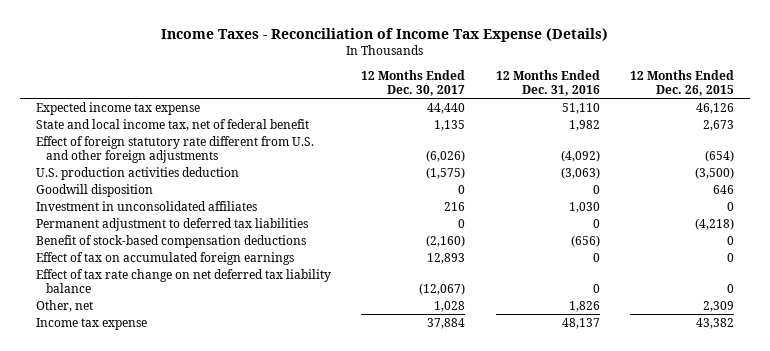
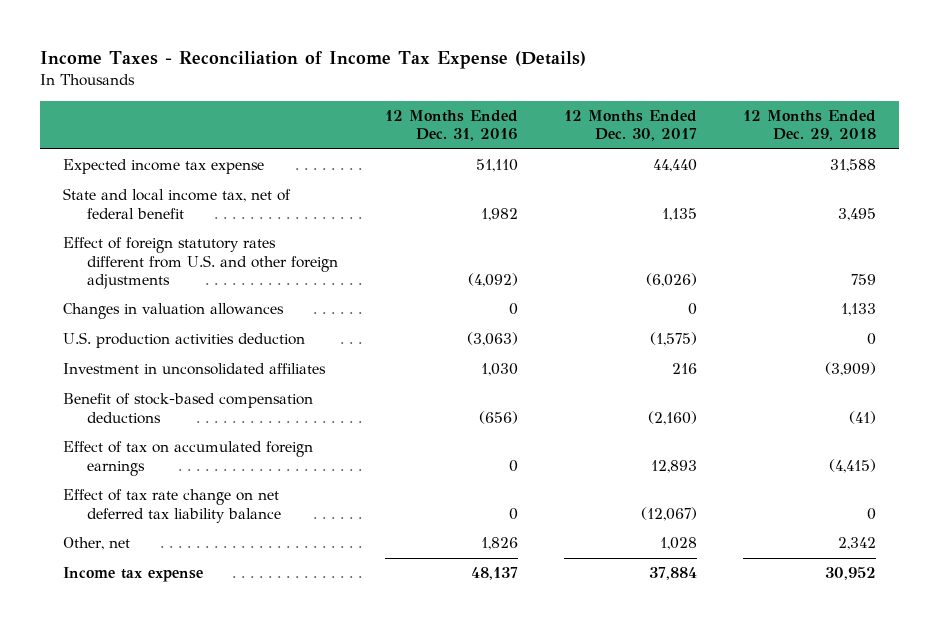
- | 12 Months Ended Dec. 30, 2017 | 12 Months Ended Dec. 31, 2016 | 12 Months Ended Dec. 26, 2015
+ | 12 Months Ended Dec. 31, 2016 | 12 Months Ended Dec. 30, 2017 | 12 Months Ended Dec. 29, 2018
- Effect of foreign statutory rate different from U.S. and other foreign adjustments | (6,026) | (4,092) | (654)
+ Effect of foreign statutory rates different from U.S. and other foreign adjustments | (4,092) | (6,026) | 759
+ Changes in valuation allowances | 0 | 0 | 1,133
- Goodwill disposition | 0 | 0 | 646
- Permanent adjustment to deferred tax liabilities | 0 | 0 | (4,218)

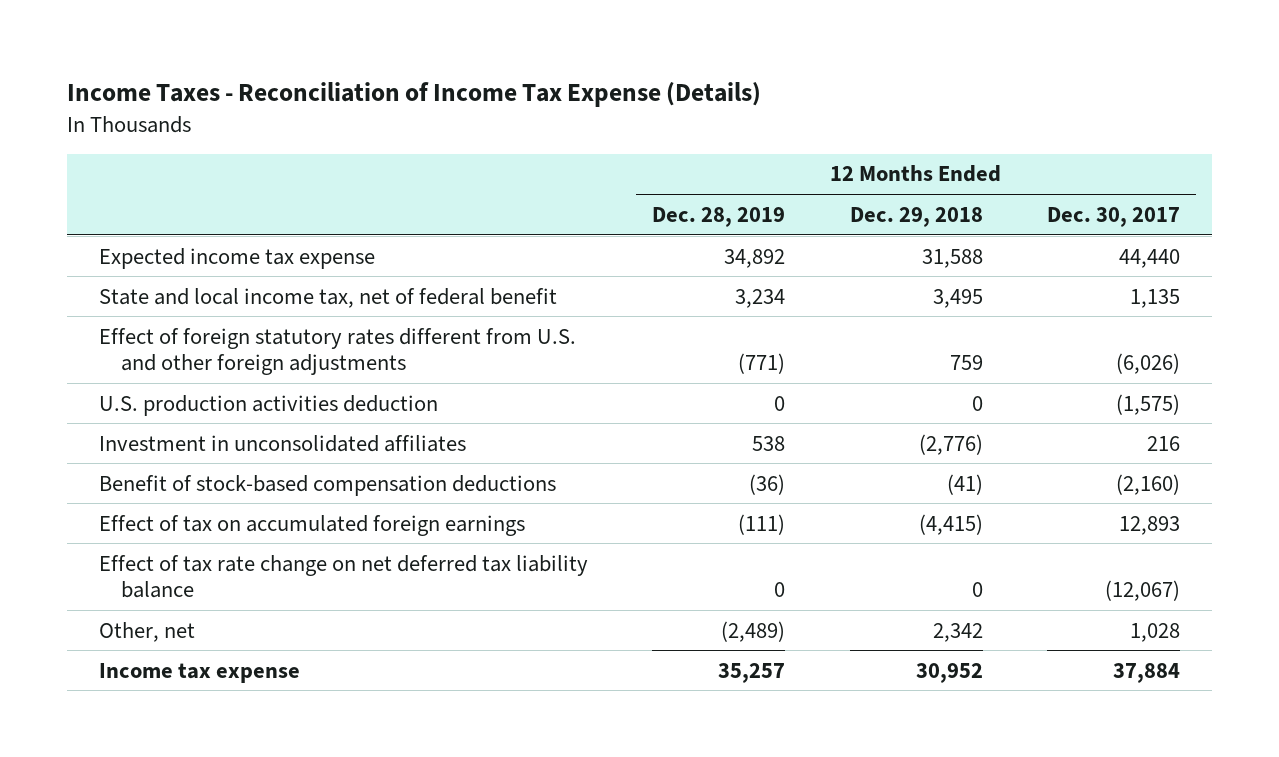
- | 12 Months Ended Dec. 31, 2016 | 12 Months Ended Dec. 30, 2017 | 12 Months Ended Dec. 29, 2018
+ | 12 Months Ended Dec. 28, 2019 | 12 Months Ended Dec. 29, 2018 | 12 Months Ended Dec. 30, 2017
- Changes in valuation allowances | 0 | 0 | 1,133
- Investment in unconsolidated affiliates | 1,030 | 216 | (3,909)
+ Investment in unconsolidated affiliates | 538 | (2,776) | 216

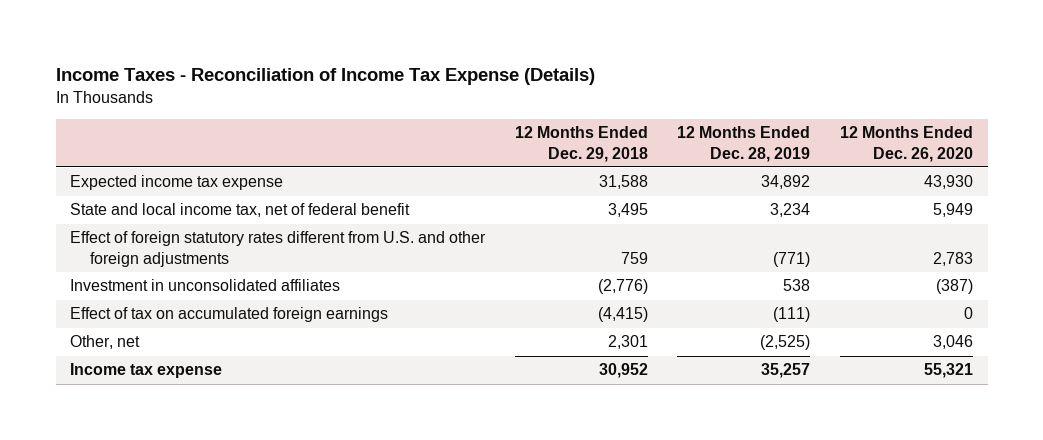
- | 12 Months Ended Dec. 28, 2019 | 12 Months Ended Dec. 29, 2018 | 12 Months Ended Dec. 30, 2017
+ | 12 Months Ended Dec. 29, 2018 | 12 Months Ended Dec. 28, 2019 | 12 Months Ended Dec. 26, 2020
- U.S. production activities deduction | 0 | 0 | (1,575)
- Benefit of stock-based compensation deductions | (36) | (41) | (2,160)
- Effect of tax rate change on net deferred tax liability balance | 0 | 0 | (12,067)
- Other, net | (2,489) | 2,342 | 1,028
+ Other, net | 2,301 | (2,525) | 3,046

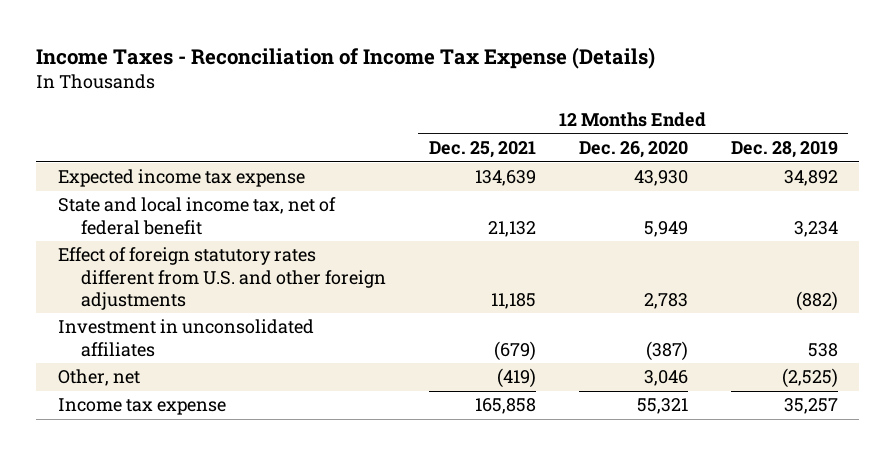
- | 12 Months Ended Dec. 29, 2018 | 12 Months Ended Dec. 28, 2019 | 12 Months Ended Dec. 26, 2020
+ | 12 Months Ended Dec. 25, 2021 | 12 Months Ended Dec. 26, 2020 | 12 Months Ended Dec. 28, 2019
- Effect of foreign statutory rates different from U.S. and other foreign adjustments | 759 | (771) | 2,783
+ Effect of foreign statutory rates different from U.S. and other foreign adjustments | 11,185 | 2,783 | (882)
- Effect of tax on accumulated foreign earnings | (4,415) | (111) | 0

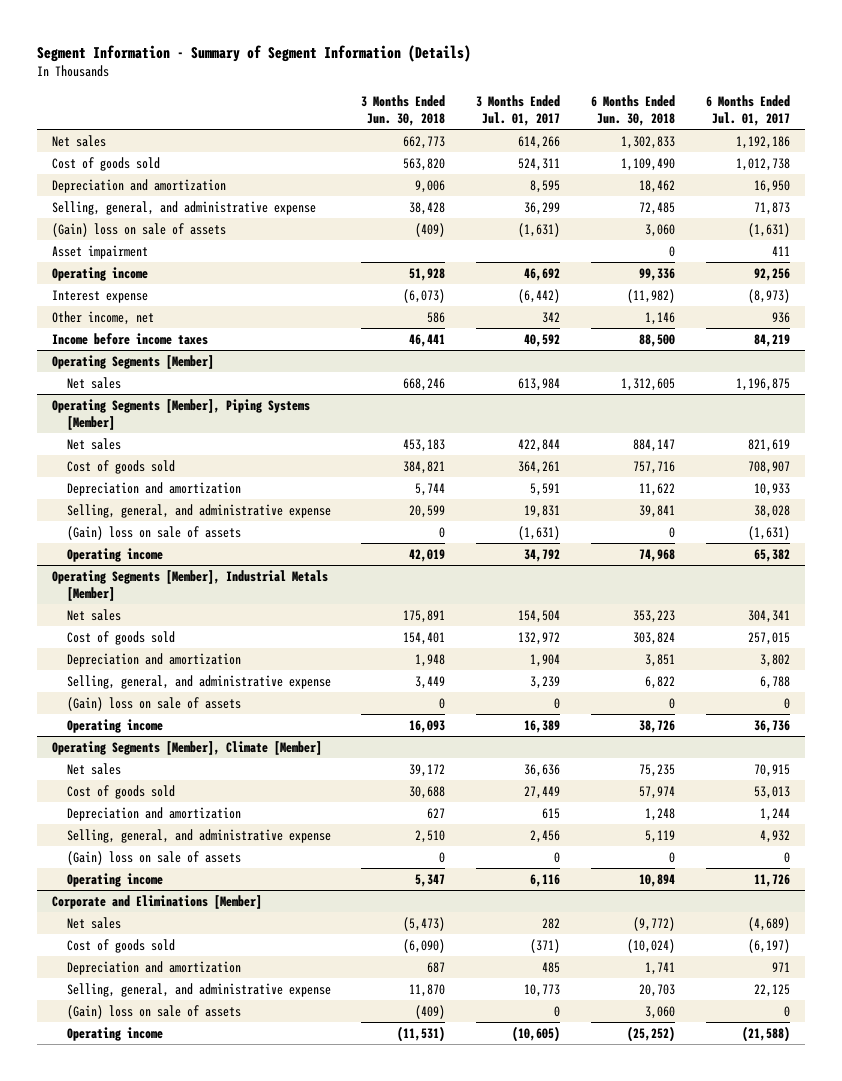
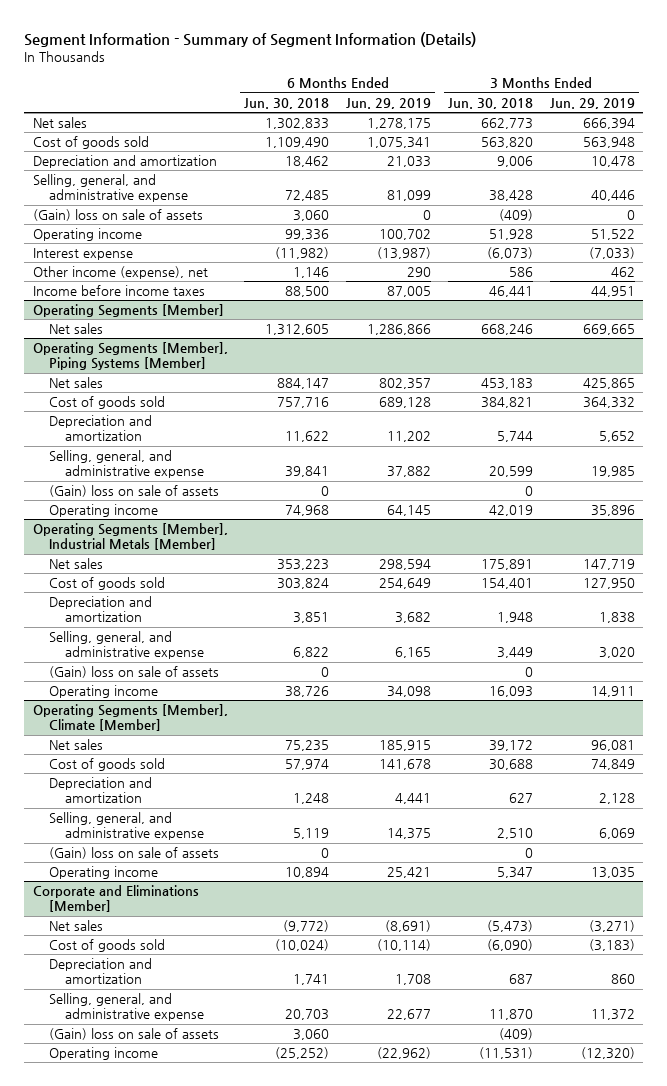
- | 3 Months Ended Jun. 30, 2018 | 3 Months Ended Jul. 01, 2017 | 6 Months Ended Jun. 30, 2018 | 6 Months Ended Jul. 01, 2017
+ | 6 Months Ended Jun. 30, 2018 | 6 Months Ended Jun. 29, 2019 | 3 Months Ended Jun. 30, 2018 | 3 Months Ended Jun. 29, 2019
- Asset impairment | | | 0 | 411
- Other income, net | 586 | 342 | 1,146 | 936
+ Other income (expense), net | 1,146 | 290 | 586 | 462

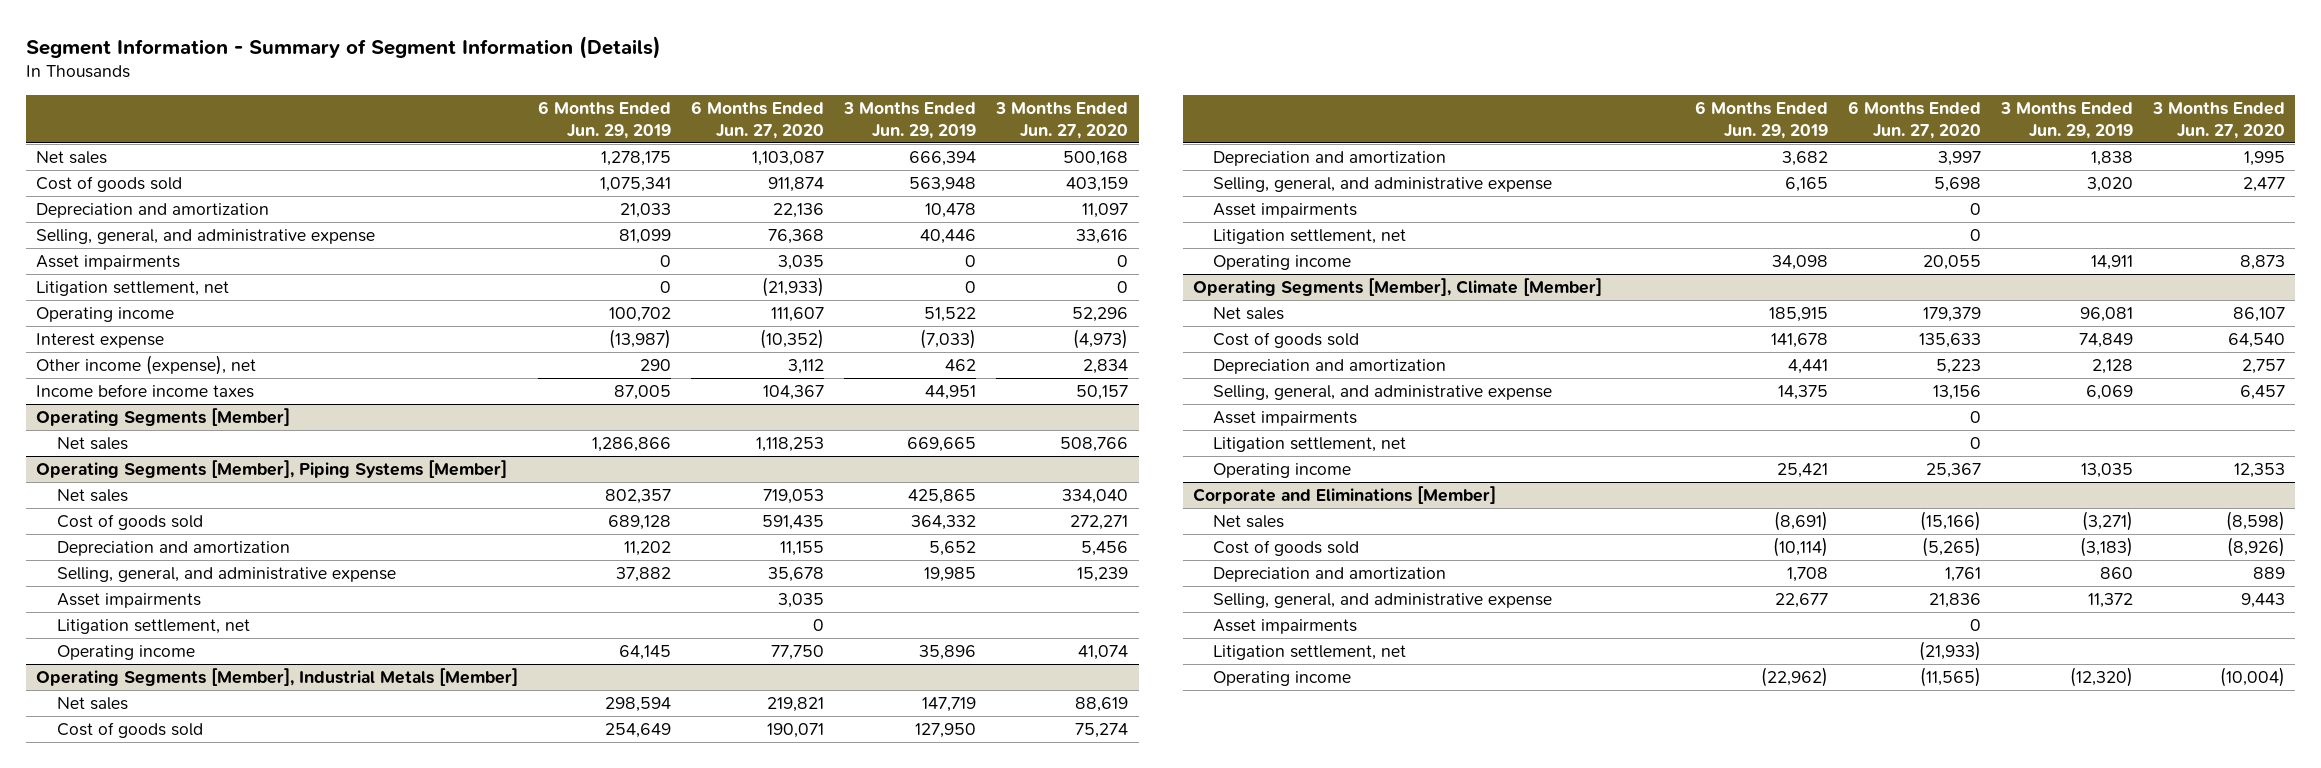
- | 6 Months Ended Jun. 30, 2018 | 6 Months Ended Jun. 29, 2019 | 3 Months Ended Jun. 30, 2018 | 3 Months Ended Jun. 29, 2019
+ | 6 Months Ended Jun. 29, 2019 | 6 Months Ended Jun. 27, 2020 | 3 Months Ended Jun. 29, 2019 | 3 Months Ended Jun. 27, 2020
- (Gain) loss on sale of assets | 3,060 | 0 | (409) | 0
+ Asset impairments | 0 | 3,035 | 0 | 0
+ Litigation settlement, net | 0 | (21,933) | 0 | 0
@ Operating Segments [Member], Piping Systems [Member]
- (Gain) loss on sale of assets | 0 | | 0 |
+ Asset impairments | | 3,035 | |
+ Litigation settlement, net | | 0 | |
@ Operating Segments [Member], Industrial Metals [Member]
- (Gain) loss on sale of assets | 0 | | 0 |
+ Asset impairments | | 0 | |
+ Litigation settlement, net | | 0 | |
@ Operating Segments [Member], Climate [Member]
- (Gain) loss on sale of assets | 0 | | 0 |
+ Asset impairments | | 0 | |
+ Litigation settlement, net | | 0 | |
@ Corporate and Eliminations [Member]
- (Gain) loss on sale of assets | 3,060 | | (409) |
+ Asset impairments | | 0 | |
+ Litigation settlement, net | | (21,933) | |

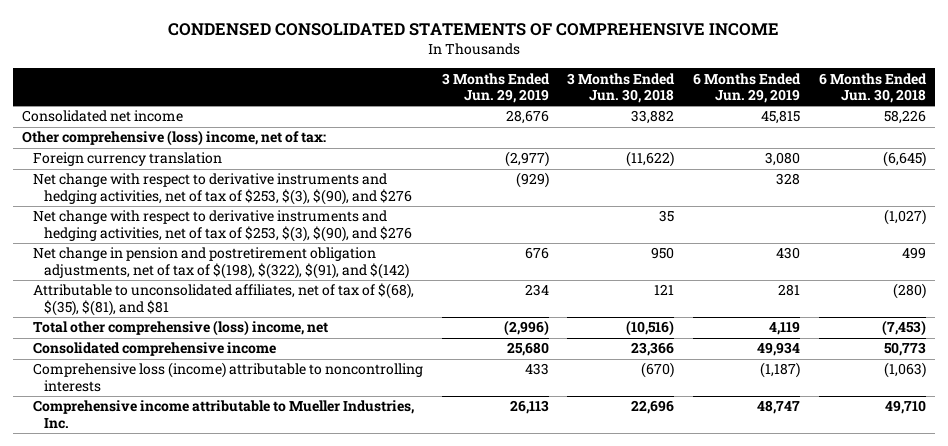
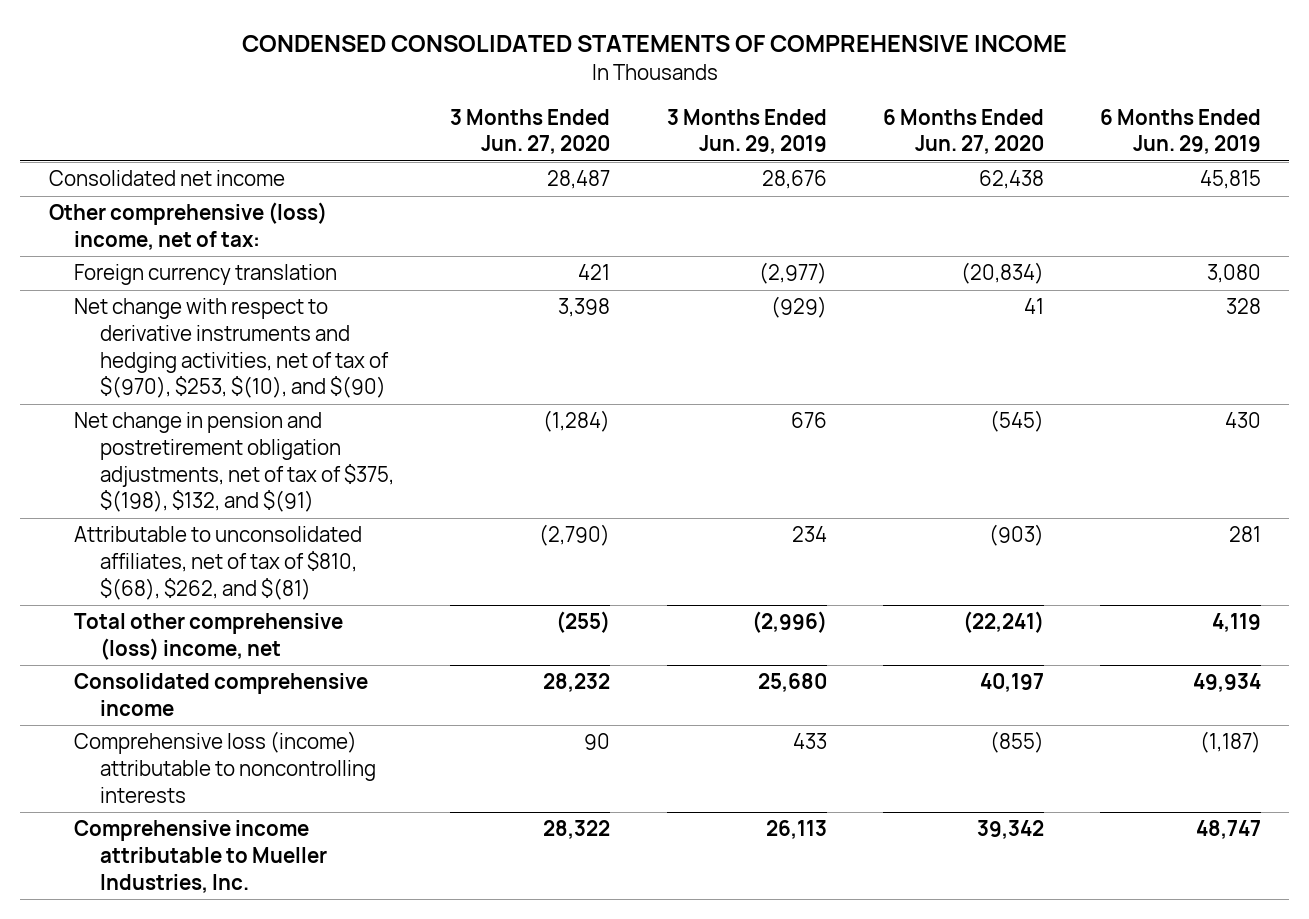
- | 3 Months Ended Jun. 29, 2019 | 3 Months Ended Jun. 30, 2018 | 6 Months Ended Jun. 29, 2019 | 6 Months Ended Jun. 30, 2018
+ | 3 Months Ended Jun. 27, 2020 | 3 Months Ended Jun. 29, 2019 | 6 Months Ended Jun. 27, 2020 | 6 Months Ended Jun. 29, 2019
- Net change with respect to derivative instruments and hedging activities, net of tax of $253, $(3), $(90), and $276 | (929) | | 328 |
- Net change with respect to derivative instruments and hedging activities, net of tax of $253, $(3), $(90), and $276 | | 35 | | (1,027)
- Net change in pension and postretirement obligation adjustments, net of tax of $(198), $(322), $(91), and $(142) | 676 | 950 | 430 | 499
- Attributable to unconsolidated affiliates, net of tax of $(68), $(35), $(81), and $81 | 234 | 121 | 281 | (280)
+ Net change with respect to derivative instruments and hedging activities, net of tax of $(970), $253, $(10), and $(90) | 3,398 | (929) | 41 | 328
+ Net change in pension and postretirement obligation adjustments, net of tax of $375, $(198), $132, and $(91) | (1,284) | 676 | (545) | 430
+ Attributable to unconsolidated affiliates, net of tax of $810, $(68), $262, and $(81) | (2,790) | 234 | (903) | 281

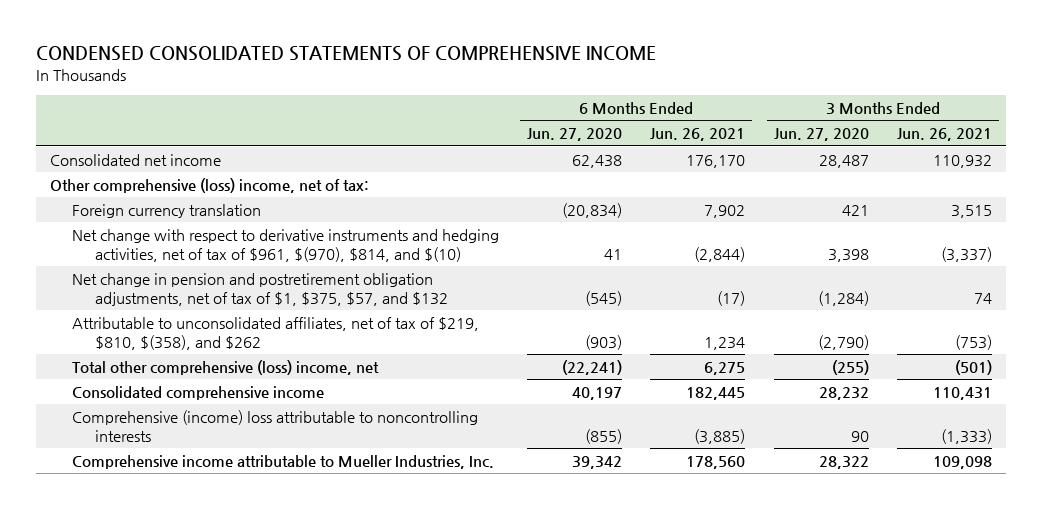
- | 3 Months Ended Jun. 27, 2020 | 3 Months Ended Jun. 29, 2019 | 6 Months Ended Jun. 27, 2020 | 6 Months Ended Jun. 29, 2019
+ | 6 Months Ended Jun. 27, 2020 | 6 Months Ended Jun. 26, 2021 | 3 Months Ended Jun. 27, 2020 | 3 Months Ended Jun. 26, 2021
- Net change with respect to derivative instruments and hedging activities, net of tax of $(970), $253, $(10), and $(90) | 3,398 | (929) | 41 | 328
- Net change in pension and postretirement obligation adjustments, net of tax of $375, $(198), $132, and $(91) | (1,284) | 676 | (545) | 430
- Attributable to unconsolidated affiliates, net of tax of $810, $(68), $262, and $(81) | (2,790) | 234 | (903) | 281
+ Net change with respect to derivative instruments and hedging activities, net of tax of $961, $(970), $814, and $(10) | 41 | (2,844) | 3,398 | (3,337)
+ Net change in pension and postretirement obligation adjustments, net of tax of $1, $375, $57, and $132 | (545) | (17) | (1,284) | 74
+ Attributable to unconsolidated affiliates, net of tax of $219, $810, $(358), and $262 | (903) | 1,234 | (2,790) | (753)
- Comprehensive loss (income) attributable to noncontrolling interests | 90 | 433 | (855) | (1,187)
+ Comprehensive (income) loss attributable to noncontrolling interests | (855) | (3,885) | 90 | (1,333)

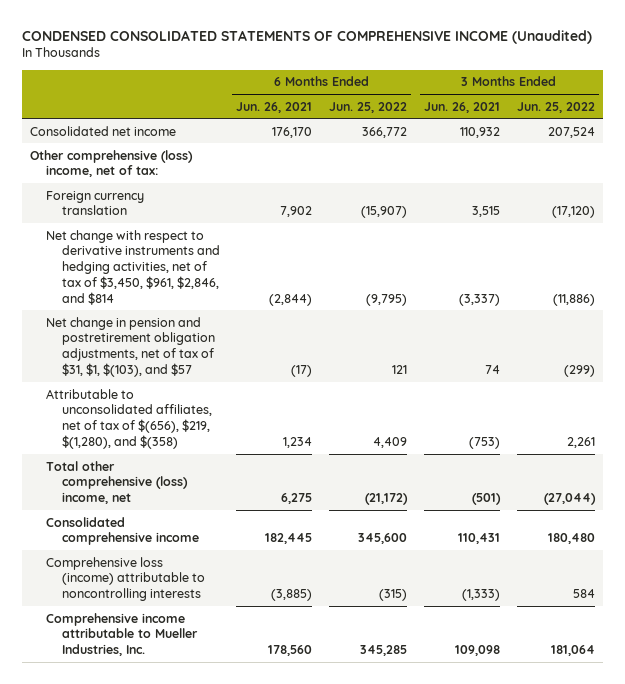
- CONDENSED CONSOLIDATED STATEMENTS OF COMPREHENSIVE INCOME
+ CONDENSED CONSOLIDATED STATEMENTS OF COMPREHENSIVE INCOME (Unaudited)
- | 6 Months Ended Jun. 27, 2020 | 6 Months Ended Jun. 26, 2021 | 3 Months Ended Jun. 27, 2020 | 3 Months Ended Jun. 26, 2021
+ | 6 Months Ended Jun. 26, 2021 | 6 Months Ended Jun. 25, 2022 | 3 Months Ended Jun. 26, 2021 | 3 Months Ended Jun. 25, 2022
- Net change with respect to derivative instruments and hedging activities, net of tax of $961, $(970), $814, and $(10) | 41 | (2,844) | 3,398 | (3,337)
- Net change in pension and postretirement obligation adjustments, net of tax of $1, $375, $57, and $132 | (545) | (17) | (1,284) | 74
- Attributable to unconsolidated affiliates, net of tax of $219, $810, $(358), and $262 | (903) | 1,234 | (2,790) | (753)
+ Net change with respect to derivative instruments and hedging activities, net of tax of $3,450, $961, $2,846, and $814 | (2,844) | (9,795) | (3,337) | (11,886)
+ Net change in pension and postretirement obligation adjustments, net of tax of $31, $1, $(103), and $57 | (17) | 121 | 74 | (299)
+ Attributable to unconsolidated affiliates, net of tax of $(656), $219, $(1,280), and $(358) | 1,234 | 4,409 | (753) | 2,261
- Comprehensive (income) loss attributable to noncontrolling interests | (855) | (3,885) | 90 | (1,333)
+ Comprehensive loss (income) attributable to noncontrolling interests | (3,885) | (315) | (1,333) | 584

